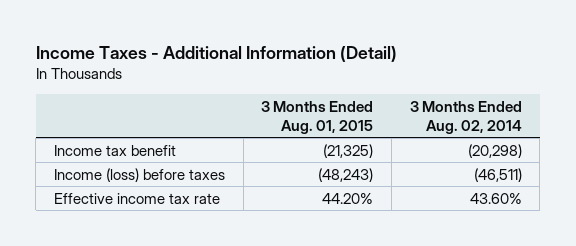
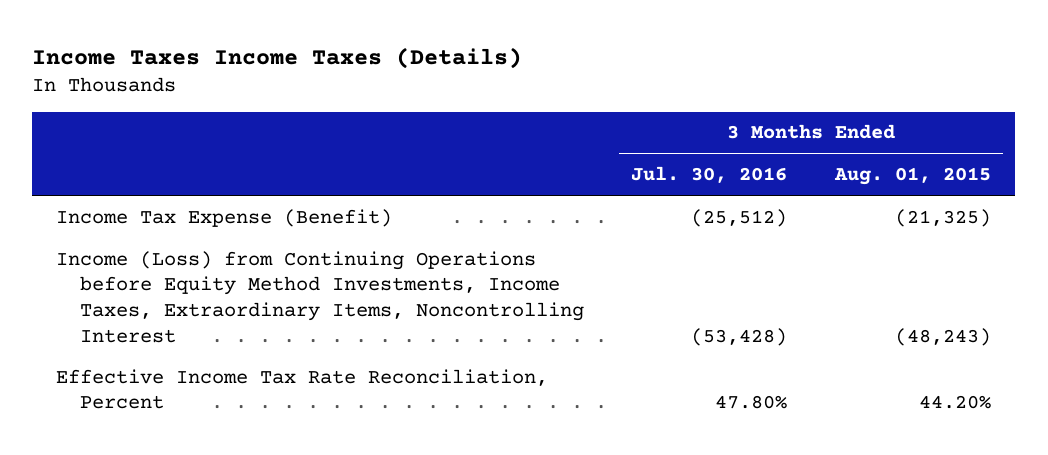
- Income Taxes - Additional Information (Detail)
+ Income Taxes Income Taxes (Details)
- | 3 Months Ended Aug. 01, 2015 | 3 Months Ended Aug. 02, 2014
+ | 3 Months Ended Jul. 30, 2016 | 3 Months Ended Aug. 01, 2015
- Income tax benefit | (21,325) | (20,298)
- Income (loss) before taxes | (48,243) | (46,511)
- Effective income tax rate | 44.20% | 43.60%
+ Income Tax Expense (Benefit) | (25,512) | (21,325)
+ Income (Loss) from Continuing Operations before Equity Method Investments, Income Taxes, Extraordinary Items, Noncontrolling Interest | (53,428) | (48,243)
+ Effective Income Tax Rate Reconciliation, Percent | 47.80% | 44.20%

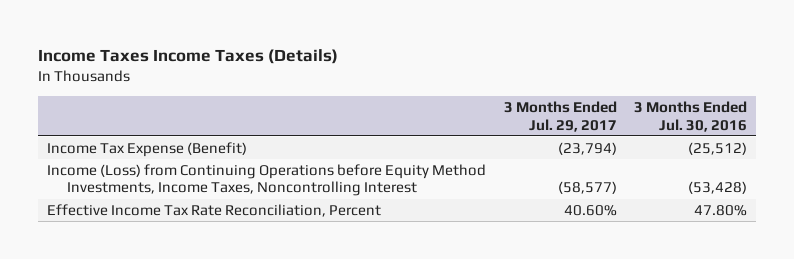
- | 3 Months Ended Jul. 30, 2016 | 3 Months Ended Aug. 01, 2015
+ | 3 Months Ended Jul. 29, 2017 | 3 Months Ended Jul. 30, 2016
- Income (Loss) from Continuing Operations before Equity Method Investments, Income Taxes, Extraordinary Items, Noncontrolling Interest | (53,428) | (48,243)
+ Income (Loss) from Continuing Operations before Equity Method Investments, Income Taxes, Noncontrolling Interest | (58,577) | (53,428)

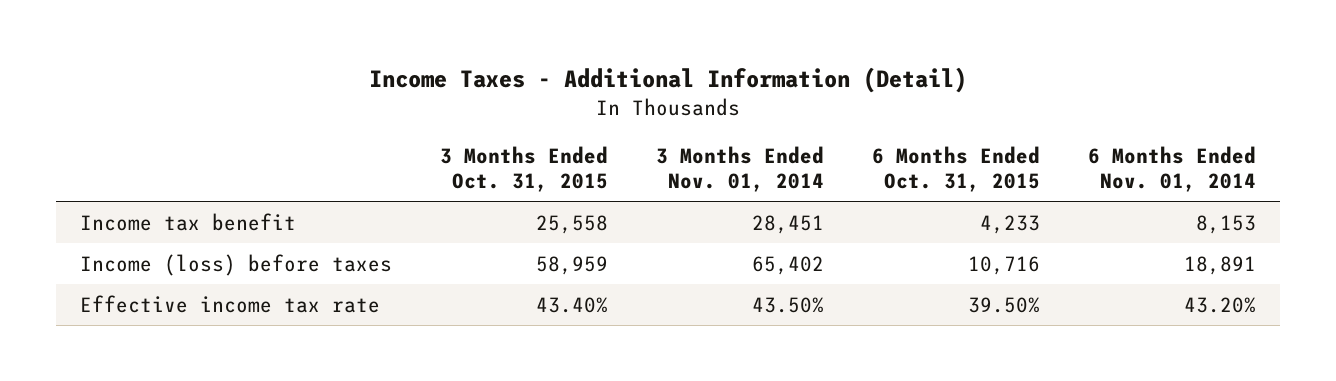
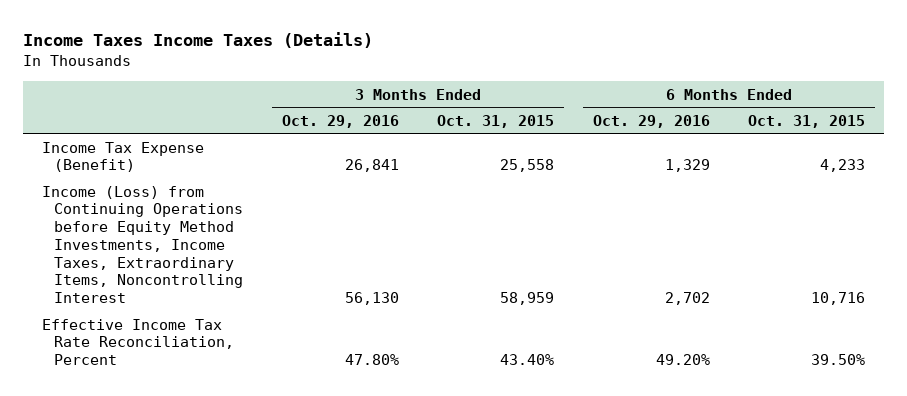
- Income Taxes - Additional Information (Detail)
+ Income Taxes Income Taxes (Details)
- | 3 Months Ended Oct. 31, 2015 | 3 Months Ended Nov. 01, 2014 | 6 Months Ended Oct. 31, 2015 | 6 Months Ended Nov. 01, 2014
+ | 3 Months Ended Oct. 29, 2016 | 3 Months Ended Oct. 31, 2015 | 6 Months Ended Oct. 29, 2016 | 6 Months Ended Oct. 31, 2015
- Income tax benefit | 25,558 | 28,451 | 4,233 | 8,153
- Income (loss) before taxes | 58,959 | 65,402 | 10,716 | 18,891
- Effective income tax rate | 43.40% | 43.50% | 39.50% | 43.20%
+ Income Tax Expense (Benefit) | 26,841 | 25,558 | 1,329 | 4,233
+ Income (Loss) from Continuing Operations before Equity Method Investments, Income Taxes, Extraordinary Items, Noncontrolling Interest | 56,130 | 58,959 | 2,702 | 10,716
+ Effective Income Tax Rate Reconciliation, Percent | 47.80% | 43.40% | 49.20% | 39.50%

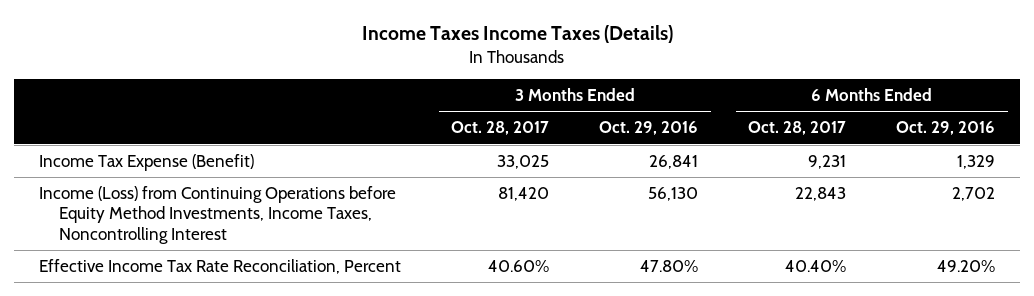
- | 3 Months Ended Oct. 29, 2016 | 3 Months Ended Oct. 31, 2015 | 6 Months Ended Oct. 29, 2016 | 6 Months Ended Oct. 31, 2015
+ | 3 Months Ended Oct. 28, 2017 | 3 Months Ended Oct. 29, 2016 | 6 Months Ended Oct. 28, 2017 | 6 Months Ended Oct. 29, 2016
- Income (Loss) from Continuing Operations before Equity Method Investments, Income Taxes, Extraordinary Items, Noncontrolling Interest | 56,130 | 58,959 | 2,702 | 10,716
+ Income (Loss) from Continuing Operations before Equity Method Investments, Income Taxes, Noncontrolling Interest | 81,420 | 56,130 | 22,843 | 2,702

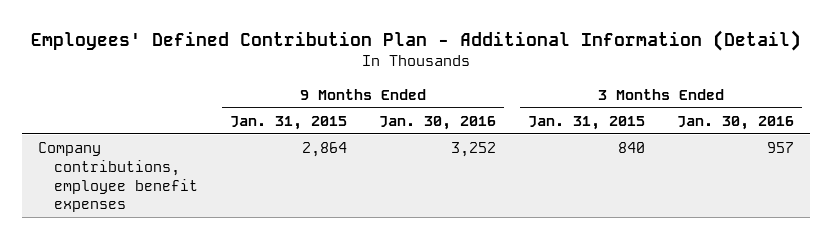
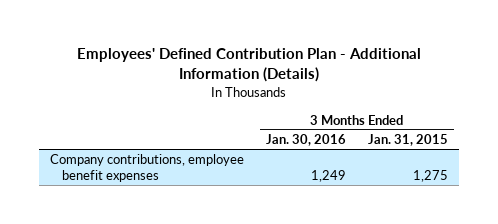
- Employees' Defined Contribution Plan - Additional Information (Detail)
+ Employees' Defined Contribution Plan - Additional Information (Details)
- | 9 Months Ended Jan. 31, 2015 | 9 Months Ended Jan. 30, 2016 | 3 Months Ended Jan. 31, 2015 | 3 Months Ended Jan. 30, 2016
+ | 3 Months Ended Jan. 30, 2016 | 3 Months Ended Jan. 31, 2015
- Company contributions, employee benefit expenses | 2,864 | 3,252 | 840 | 957
+ Company contributions, employee benefit expenses | 1,249 | 1,275

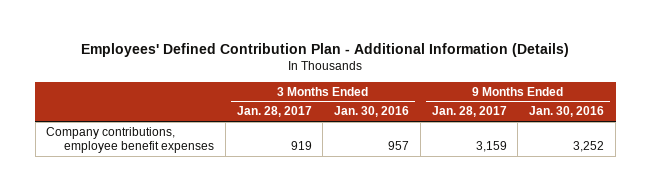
- | 3 Months Ended Jan. 30, 2016 | 3 Months Ended Jan. 31, 2015
+ | 3 Months Ended Jan. 28, 2017 | 3 Months Ended Jan. 30, 2016 | 9 Months Ended Jan. 28, 2017 | 9 Months Ended Jan. 30, 2016
- Company contributions, employee benefit expenses | 1,249 | 1,275
+ Company contributions, employee benefit expenses | 919 | 957 | 3,159 | 3,252

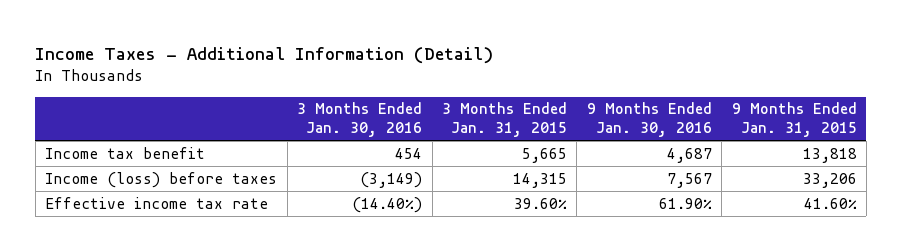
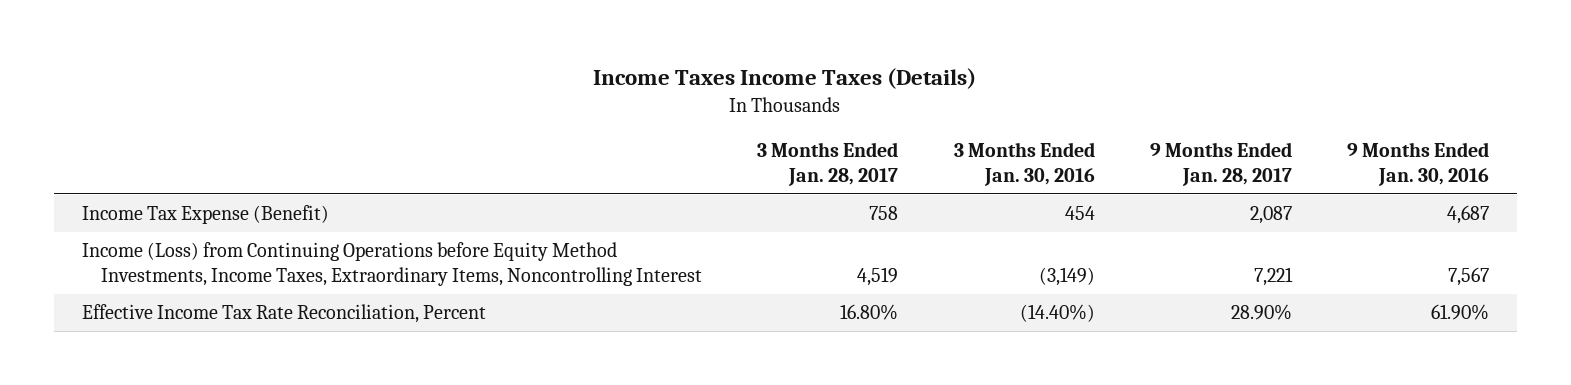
- Income Taxes - Additional Information (Detail)
+ Income Taxes Income Taxes (Details)
- | 3 Months Ended Jan. 30, 2016 | 3 Months Ended Jan. 31, 2015 | 9 Months Ended Jan. 30, 2016 | 9 Months Ended Jan. 31, 2015
+ | 3 Months Ended Jan. 28, 2017 | 3 Months Ended Jan. 30, 2016 | 9 Months Ended Jan. 28, 2017 | 9 Months Ended Jan. 30, 2016
- Income tax benefit | 454 | 5,665 | 4,687 | 13,818
- Income (loss) before taxes | (3,149) | 14,315 | 7,567 | 33,206
- Effective income tax rate | (14.40%) | 39.60% | 61.90% | 41.60%
+ Income Tax Expense (Benefit) | 758 | 454 | 2,087 | 4,687
+ Income (Loss) from Continuing Operations before Equity Method Investments, Income Taxes, Extraordinary Items, Noncontrolling Interest | 4,519 | (3,149) | 7,221 | 7,567
+ Effective Income Tax Rate Reconciliation, Percent | 16.80% | (14.40%) | 28.90% | 61.90%

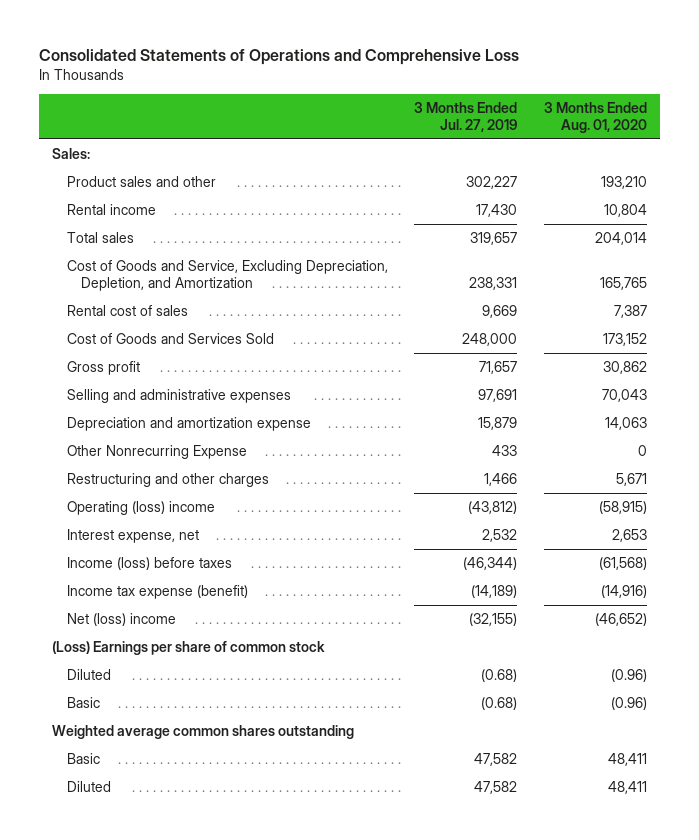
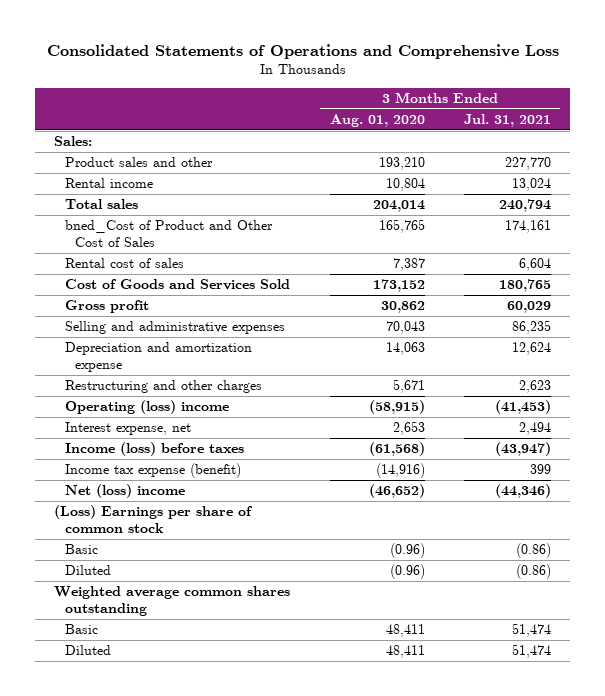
- | 3 Months Ended Jul. 27, 2019 | 3 Months Ended Aug. 01, 2020
+ | 3 Months Ended Aug. 01, 2020 | 3 Months Ended Jul. 31, 2021
- Cost of Goods and Service, Excluding Depreciation, Depletion, and Amortization | 238,331 | 165,765
+ bned_Cost of Product and Other Cost of Sales | 165,765 | 174,161
- Other Nonrecurring Expense | 433 | 0
moved down: Diluted | (0.96) | (0.86)

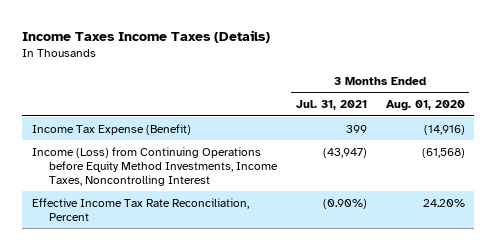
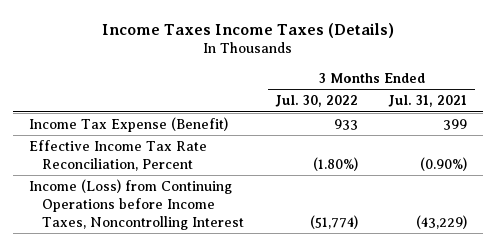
- | 3 Months Ended Jul. 31, 2021 | 3 Months Ended Aug. 01, 2020
+ | 3 Months Ended Jul. 30, 2022 | 3 Months Ended Jul. 31, 2021
- Income (Loss) from Continuing Operations before Equity Method Investments, Income Taxes, Noncontrolling Interest | (43,947) | (61,568)
+ Income (Loss) from Continuing Operations before Income Taxes, Noncontrolling Interest | (51,774) | (43,229)

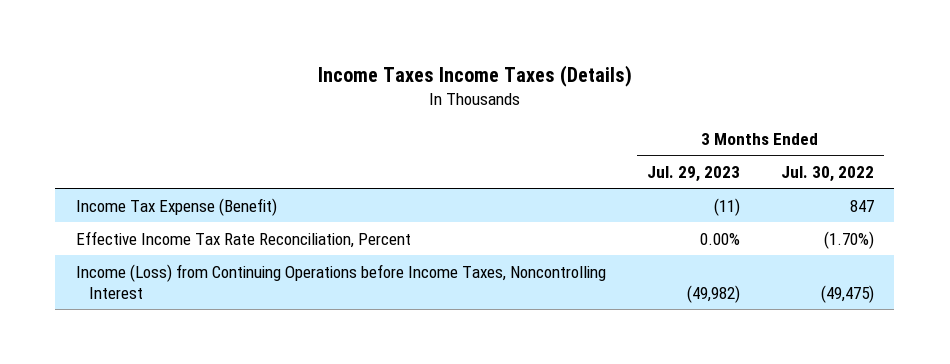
- | 3 Months Ended Jul. 30, 2022 | 3 Months Ended Jul. 31, 2021
+ | 3 Months Ended Jul. 29, 2023 | 3 Months Ended Jul. 30, 2022
- Income Tax Expense (Benefit) | 933 | 399
- Effective Income Tax Rate Reconciliation, Percent | (1.80%) | (0.90%)
- Income (Loss) from Continuing Operations before Income Taxes, Noncontrolling Interest | (51,774) | (43,229)
+ Income Tax Expense (Benefit) | (11) | 847
+ Effective Income Tax Rate Reconciliation, Percent | 0.00% | (1.70%)
+ Income (Loss) from Continuing Operations before Income Taxes, Noncontrolling Interest | (49,982) | (49,475)

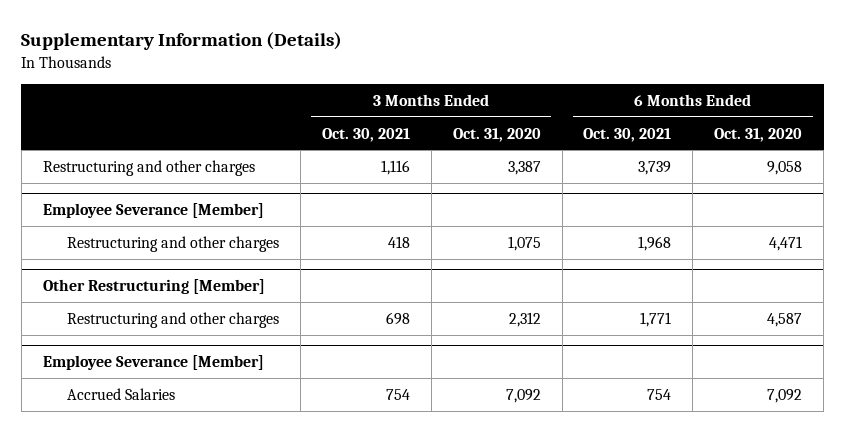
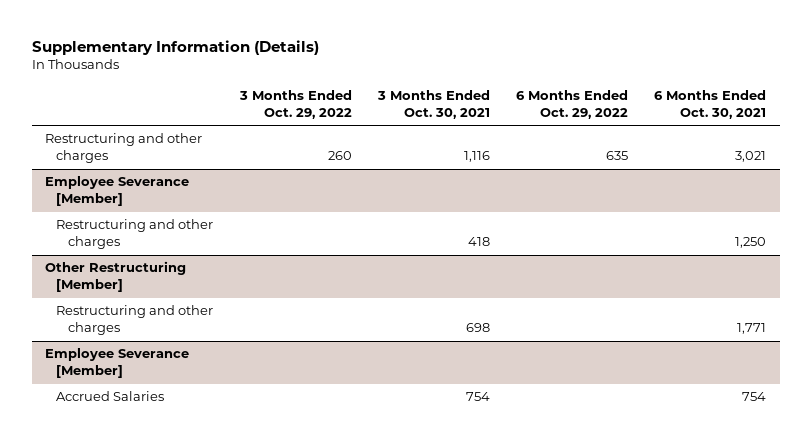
- | 3 Months Ended Oct. 30, 2021 | 3 Months Ended Oct. 31, 2020 | 6 Months Ended Oct. 30, 2021 | 6 Months Ended Oct. 31, 2020
+ | 3 Months Ended Oct. 29, 2022 | 3 Months Ended Oct. 30, 2021 | 6 Months Ended Oct. 29, 2022 | 6 Months Ended Oct. 30, 2021
- Restructuring and other charges | 1,116 | 3,387 | 3,739 | 9,058
+ Restructuring and other charges | 260 | 1,116 | 635 | 3,021
@ Employee Severance [Member]
- Restructuring and other charges | 418 | 1,075 | 1,968 | 4,471
+ Restructuring and other charges | | 418 | | 1,250

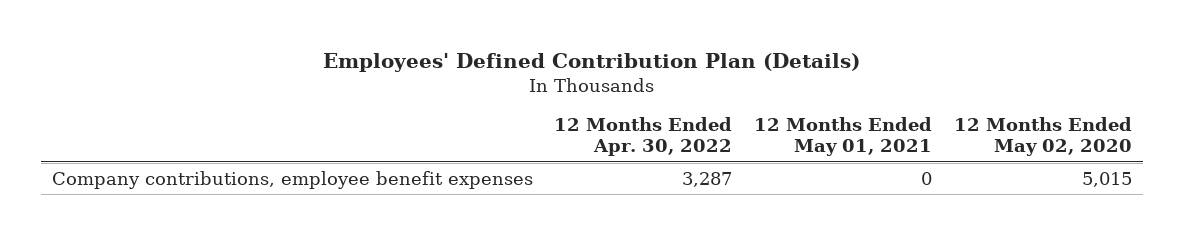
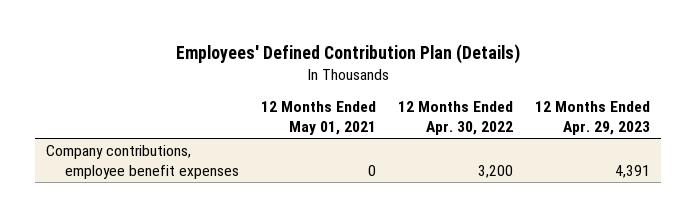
- | 12 Months Ended Apr. 30, 2022 | 12 Months Ended May 01, 2021 | 12 Months Ended May 02, 2020
+ | 12 Months Ended May 01, 2021 | 12 Months Ended Apr. 30, 2022 | 12 Months Ended Apr. 29, 2023
- Company contributions, employee benefit expenses | 3,287 | 0 | 5,015
+ Company contributions, employee benefit expenses | 0 | 3,200 | 4,391

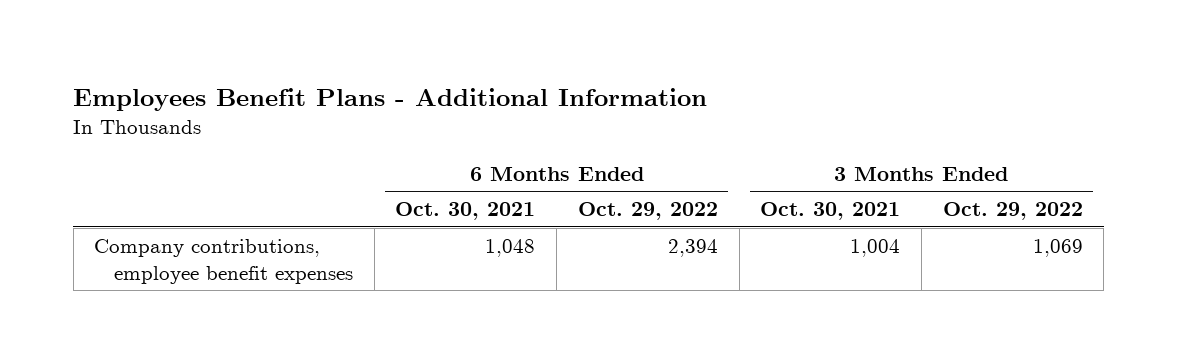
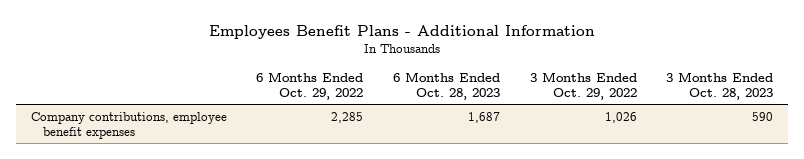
- | 6 Months Ended Oct. 30, 2021 | 6 Months Ended Oct. 29, 2022 | 3 Months Ended Oct. 30, 2021 | 3 Months Ended Oct. 29, 2022
+ | 6 Months Ended Oct. 29, 2022 | 6 Months Ended Oct. 28, 2023 | 3 Months Ended Oct. 29, 2022 | 3 Months Ended Oct. 28, 2023
- Company contributions, employee benefit expenses | 1,048 | 2,394 | 1,004 | 1,069
+ Company contributions, employee benefit expenses | 2,285 | 1,687 | 1,026 | 590

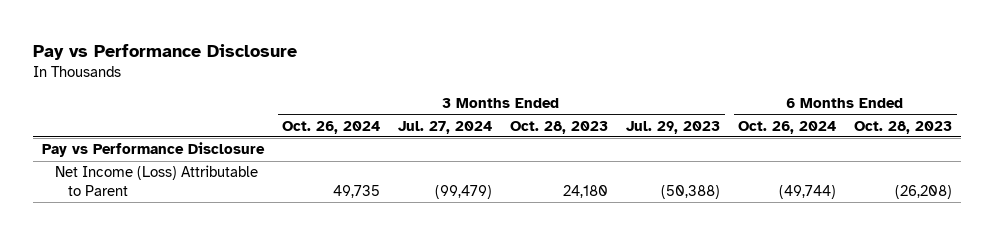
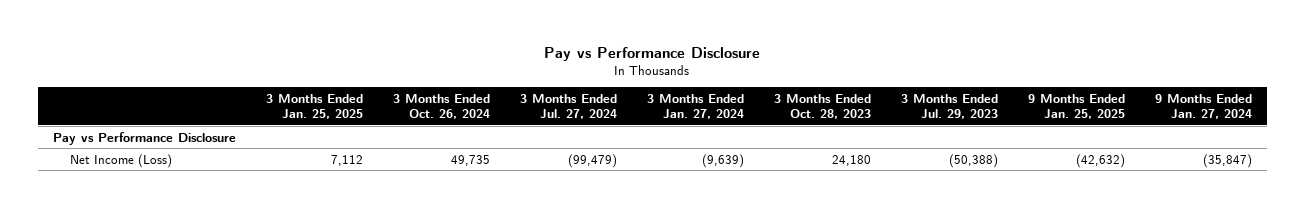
- | 3 Months Ended Oct. 26, 2024 | 3 Months Ended Jul. 27, 2024 | 3 Months Ended Oct. 28, 2023 | 3 Months Ended Jul. 29, 2023 | 6 Months Ended Oct. 26, 2024 | 6 Months Ended Oct. 28, 2023
+ | 3 Months Ended Jan. 25, 2025 | 3 Months Ended Oct. 26, 2024 | 3 Months Ended Jul. 27, 2024 | 3 Months Ended Jan. 27, 2024 | 3 Months Ended Oct. 28, 2023 | 3 Months Ended Jul. 29, 2023 | 9 Months Ended Jan. 25, 2025 | 9 Months Ended Jan. 27, 2024
- Net Income (Loss) Attributable to Parent | 49,735 | (99,479) | 24,180 | (50,388) | (49,744) | (26,208)
+ Net Income (Loss) | 7,112 | 49,735 | (99,479) | (9,639) | 24,180 | (50,388) | (42,632) | (35,847)

